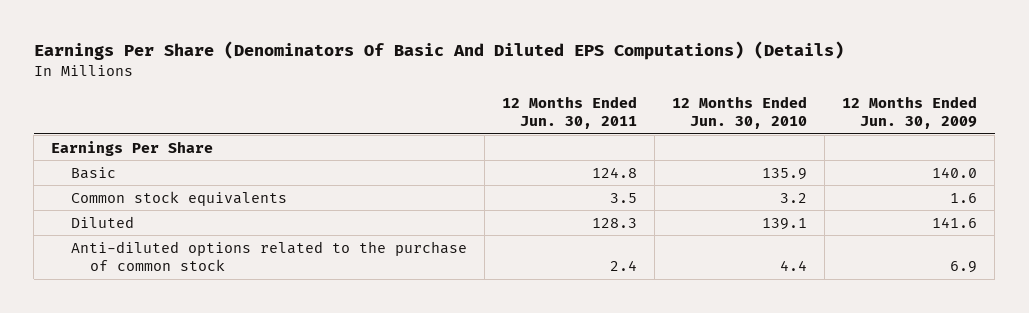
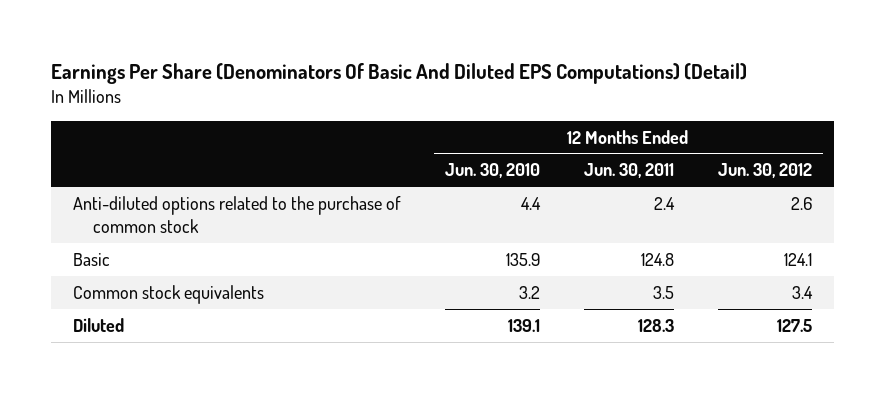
- Earnings Per Share (Denominators Of Basic And Diluted EPS Computations) (Details)
+ Earnings Per Share (Denominators Of Basic And Diluted EPS Computations) (Detail)
- | 12 Months Ended Jun. 30, 2011 | 12 Months Ended Jun. 30, 2010 | 12 Months Ended Jun. 30, 2009
+ | 12 Months Ended Jun. 30, 2010 | 12 Months Ended Jun. 30, 2011 | 12 Months Ended Jun. 30, 2012
- Earnings Per Share
moved up: Anti-diluted options related to the purchase of common stock | 4.4 | 2.4 | 2.6

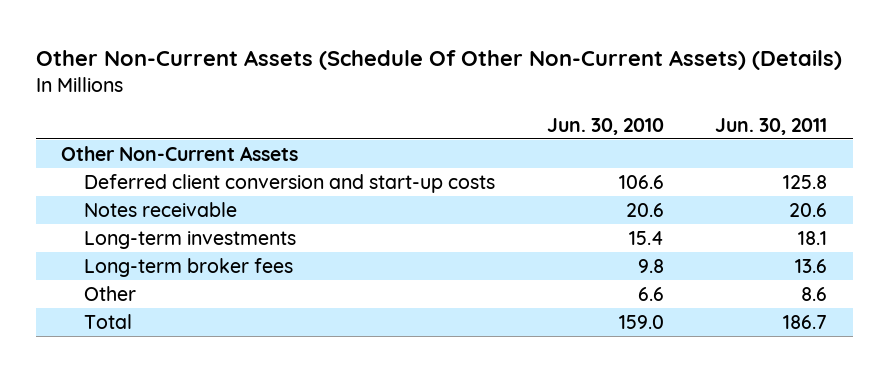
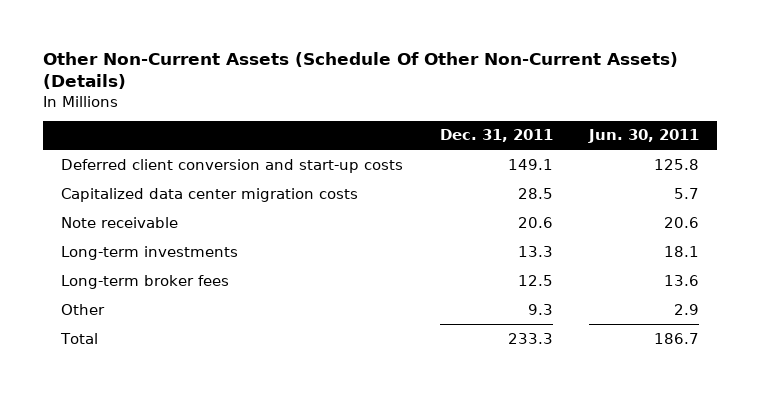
- | Jun. 30, 2010 | Jun. 30, 2011
+ | Dec. 31, 2011 | Jun. 30, 2011
- Other Non-Current Assets
- Notes receivable | 20.6 | 20.6
+ Capitalized data center migration costs | 28.5 | 5.7
+ Note receivable | 20.6 | 20.6
- Other | 6.6 | 8.6
+ Other | 9.3 | 2.9

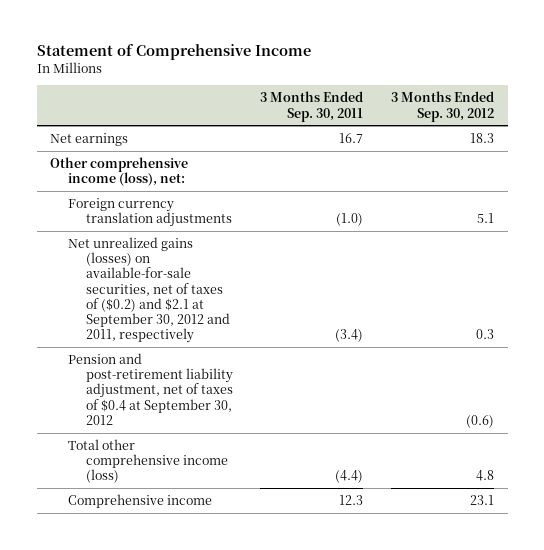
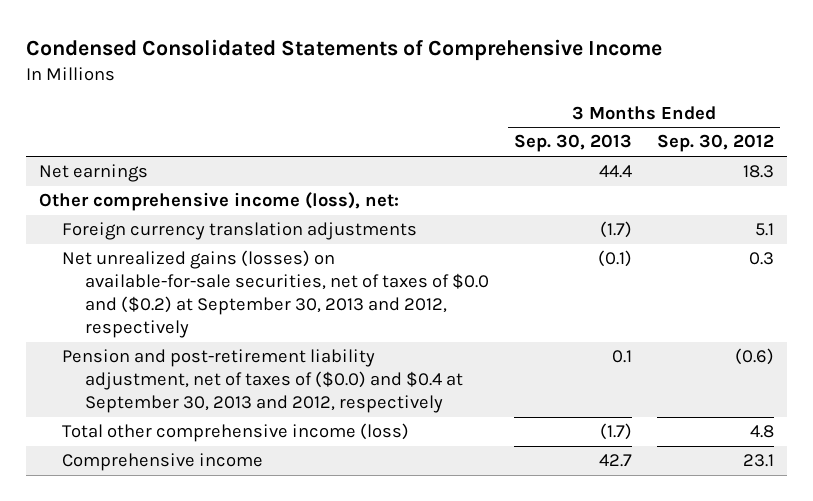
- Statement of Comprehensive Income
+ Condensed Consolidated Statements of Comprehensive Income
- | 3 Months Ended Sep. 30, 2011 | 3 Months Ended Sep. 30, 2012
+ | 3 Months Ended Sep. 30, 2013 | 3 Months Ended Sep. 30, 2012
- Net unrealized gains (losses) on available-for-sale securities, net of taxes of ($0.2) and $2.1 at September 30, 2012 and 2011, respectively | (3.4) | 0.3
- Pension and post-retirement liability adjustment, net of taxes of $0.4 at September 30, 2012 | | (0.6)
+ Net unrealized gains (losses) on available-for-sale securities, net of taxes of $0.0 and ($0.2) at September 30, 2013 and 2012, respectively | (0.1) | 0.3
+ Pension and post-retirement liability adjustment, net of taxes of ($0.0) and $0.4 at September 30, 2013 and 2012, respectively | 0.1 | (0.6)

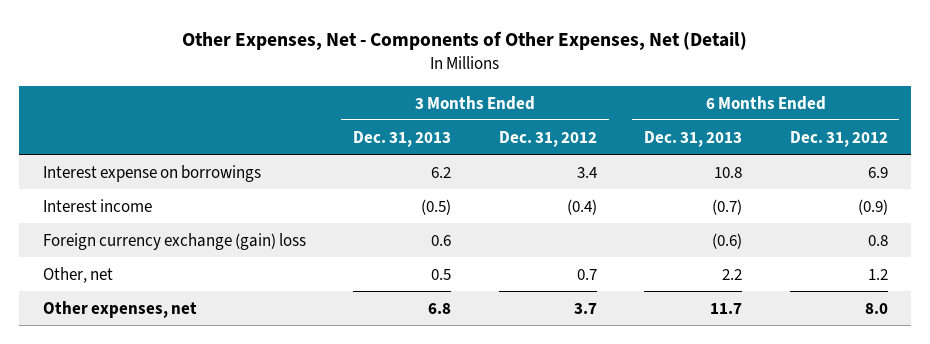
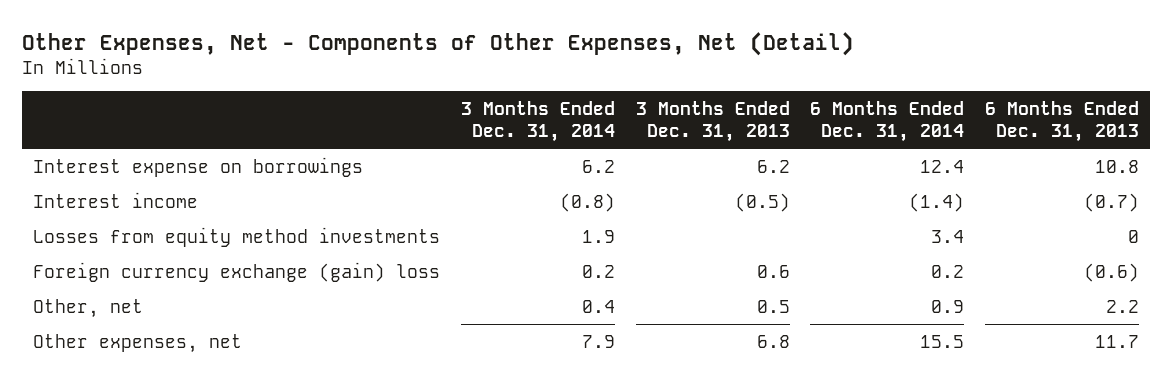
- | 3 Months Ended Dec. 31, 2013 | 3 Months Ended Dec. 31, 2012 | 6 Months Ended Dec. 31, 2013 | 6 Months Ended Dec. 31, 2012
+ | 3 Months Ended Dec. 31, 2014 | 3 Months Ended Dec. 31, 2013 | 6 Months Ended Dec. 31, 2014 | 6 Months Ended Dec. 31, 2013
+ Losses from equity method investments | 1.9 | | 3.4 | 0

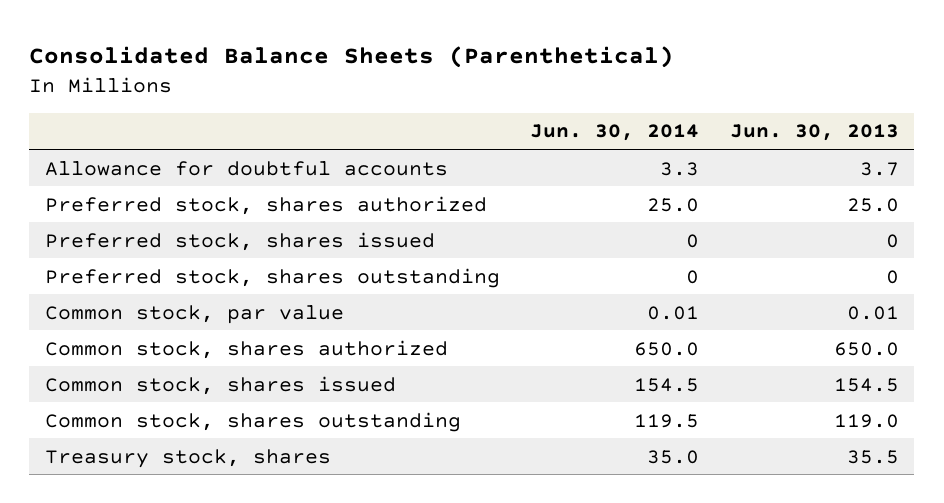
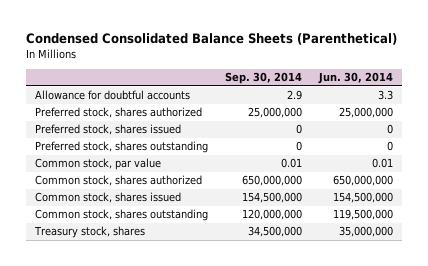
- Consolidated Balance Sheets (Parenthetical)
+ Condensed Consolidated Balance Sheets (Parenthetical)
- | Jun. 30, 2014 | Jun. 30, 2013
+ | Sep. 30, 2014 | Jun. 30, 2014
- Preferred stock, shares authorized | 25.0 | 25.0
+ Preferred stock, shares authorized | 25,000,000 | 25,000,000
- Common stock, shares authorized | 650.0 | 650.0
- Common stock, shares issued | 154.5 | 154.5
- Common stock, shares outstanding | 119.5 | 119.0
- Treasury stock, shares | 35.0 | 35.5
+ Common stock, shares authorized | 650,000,000 | 650,000,000
+ Common stock, shares issued | 154,500,000 | 154,500,000
+ Common stock, shares outstanding | 120,000,000 | 119,500,000
+ Treasury stock, shares | 34,500,000 | 35,000,000

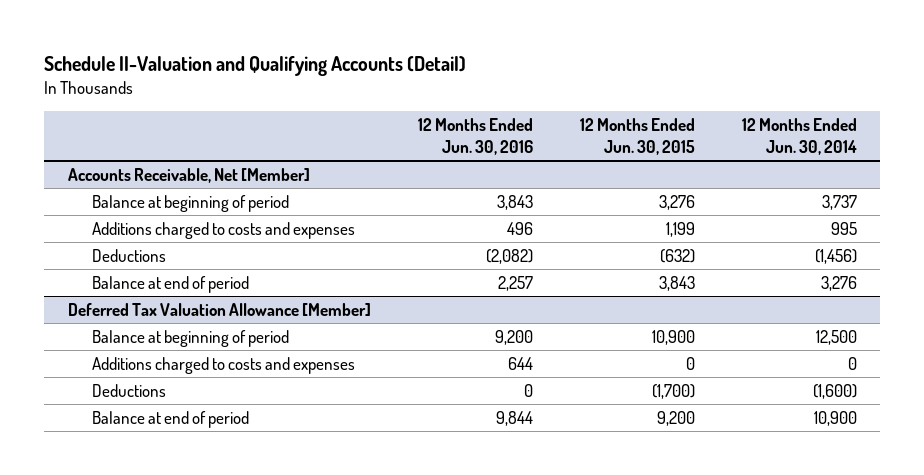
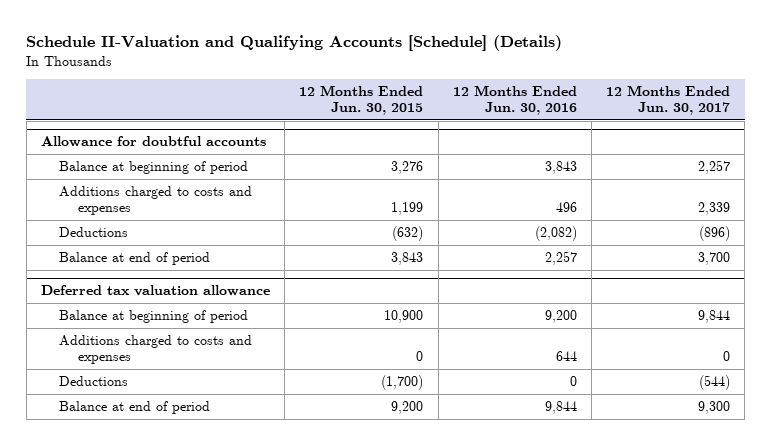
- Schedule II-Valuation and Qualifying Accounts (Detail)
+ Schedule II-Valuation and Qualifying Accounts [Schedule] (Details)
- | 12 Months Ended Jun. 30, 2016 | 12 Months Ended Jun. 30, 2015 | 12 Months Ended Jun. 30, 2014
+ | 12 Months Ended Jun. 30, 2015 | 12 Months Ended Jun. 30, 2016 | 12 Months Ended Jun. 30, 2017
- Accounts Receivable, Net [Member]
+ Allowance for doubtful accounts
- Deferred Tax Valuation Allowance [Member]
+ Deferred tax valuation allowance

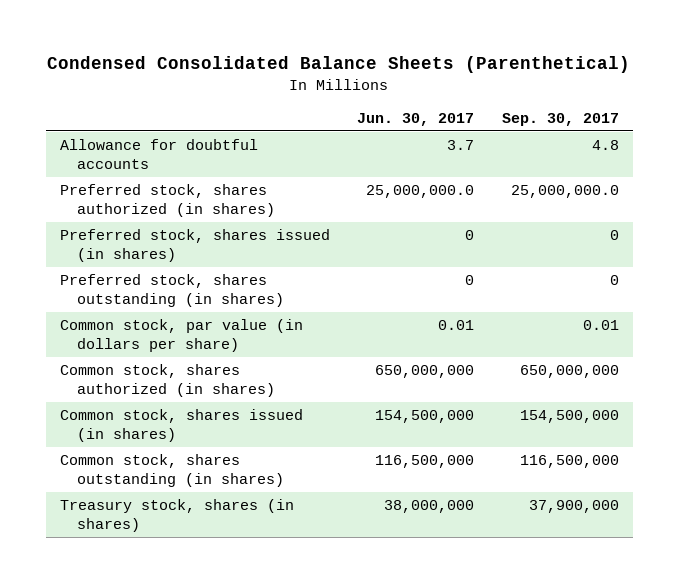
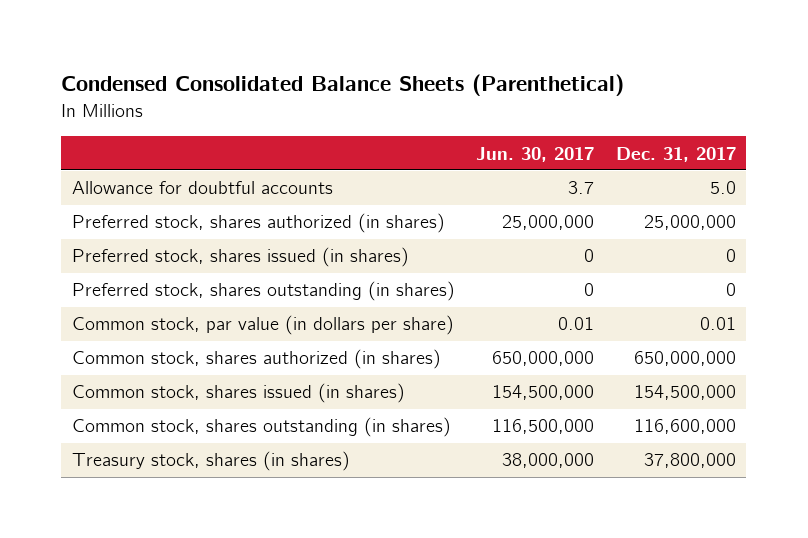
- | Jun. 30, 2017 | Sep. 30, 2017
+ | Jun. 30, 2017 | Dec. 31, 2017
- Preferred stock, shares authorized (in shares) | 25,000,000.0 | 25,000,000.0
+ Preferred stock, shares authorized (in shares) | 25,000,000 | 25,000,000

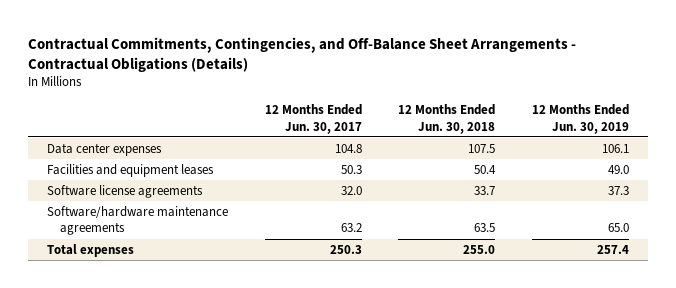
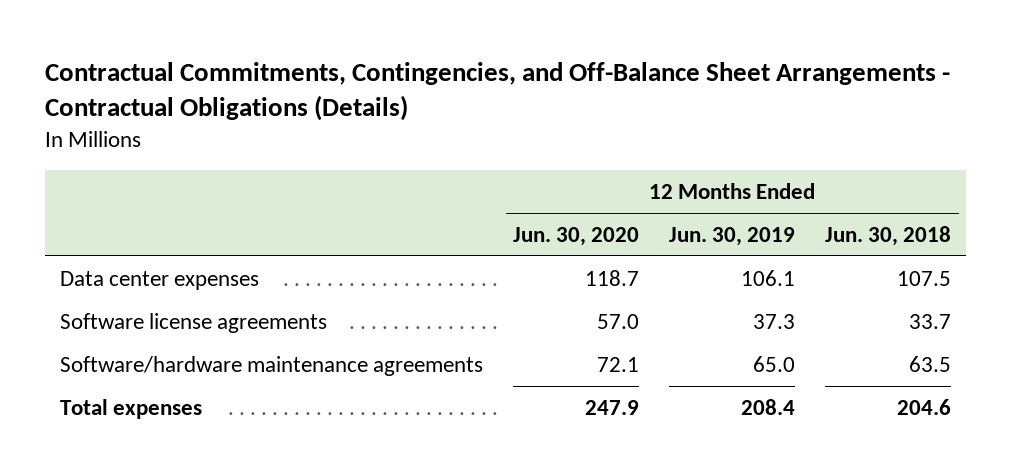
- | 12 Months Ended Jun. 30, 2017 | 12 Months Ended Jun. 30, 2018 | 12 Months Ended Jun. 30, 2019
+ | 12 Months Ended Jun. 30, 2020 | 12 Months Ended Jun. 30, 2019 | 12 Months Ended Jun. 30, 2018
- Facilities and equipment leases | 50.3 | 50.4 | 49.0
- Total expenses | 250.3 | 255.0 | 257.4
+ Total expenses | 247.9 | 208.4 | 204.6

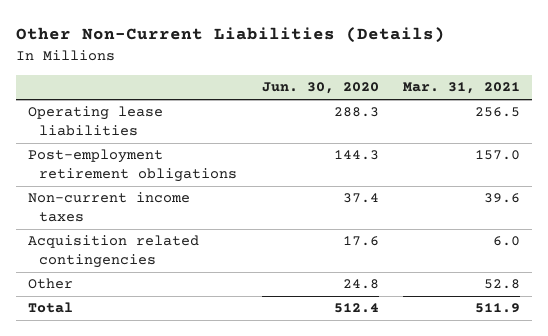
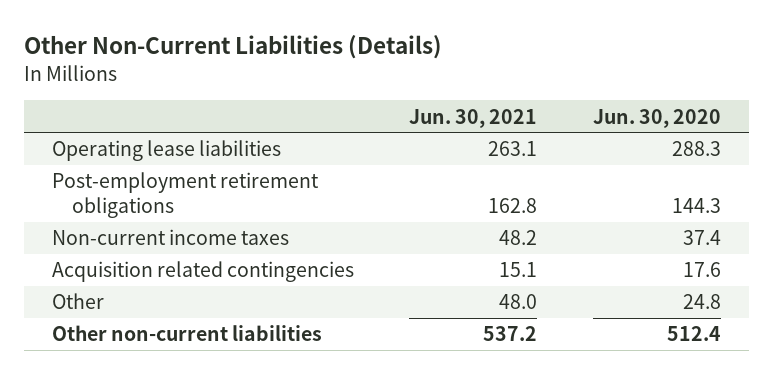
- | Jun. 30, 2020 | Mar. 31, 2021
+ | Jun. 30, 2021 | Jun. 30, 2020
- Total | 512.4 | 511.9
+ Other non-current liabilities | 537.2 | 512.4

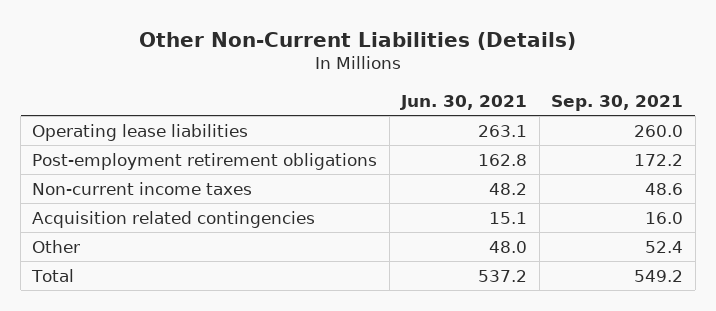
- | Jun. 30, 2021 | Jun. 30, 2020
+ | Jun. 30, 2021 | Sep. 30, 2021
- Other non-current liabilities | 537.2 | 512.4
+ Total | 537.2 | 549.2

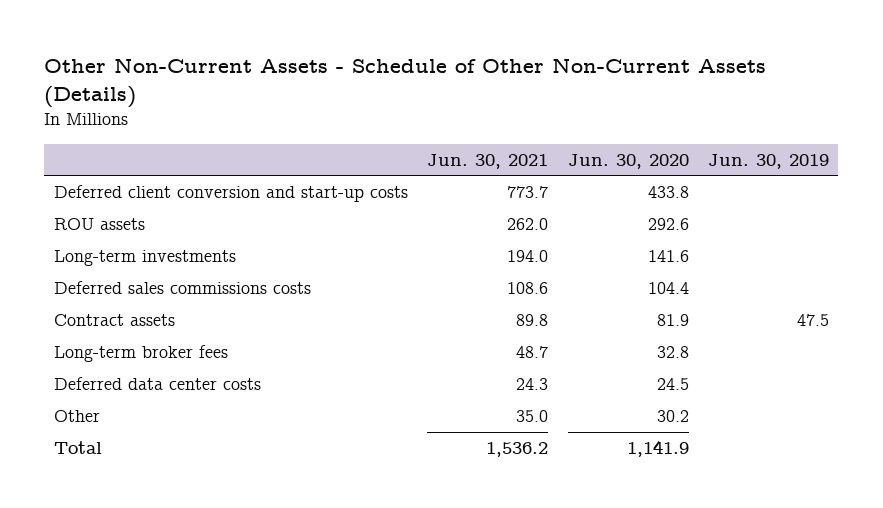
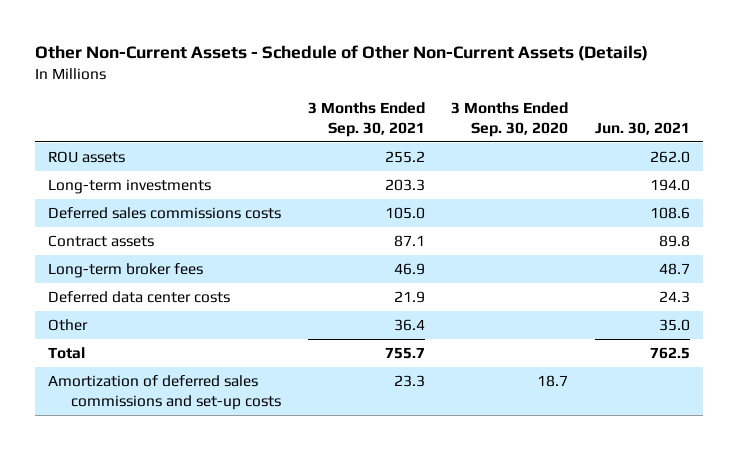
- | Jun. 30, 2021 | Jun. 30, 2020 | Jun. 30, 2019
+ | 3 Months Ended Sep. 30, 2021 | 3 Months Ended Sep. 30, 2020 | Jun. 30, 2021
- Deferred client conversion and start-up costs | 773.7 | 433.8 |
- Total | 1,536.2 | 1,141.9 |
+ Total | 755.7 | | 762.5
+ Amortization of deferred sales commissions and set-up costs | 23.3 | 18.7 |

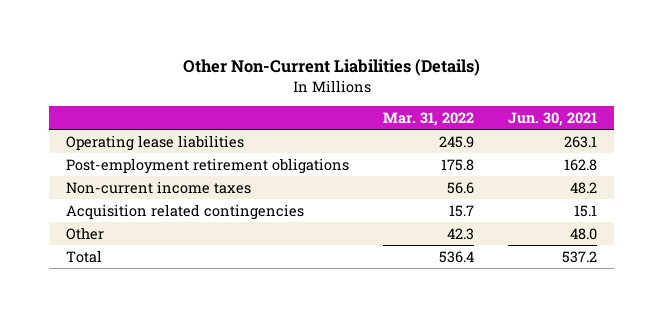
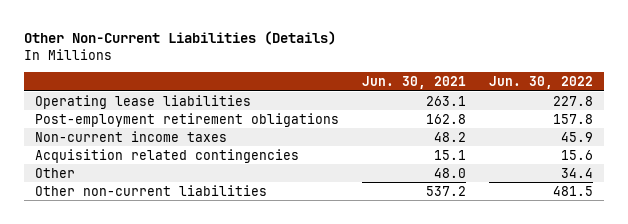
- | Mar. 31, 2022 | Jun. 30, 2021
+ | Jun. 30, 2021 | Jun. 30, 2022
- Total | 536.4 | 537.2
+ Other non-current liabilities | 537.2 | 481.5

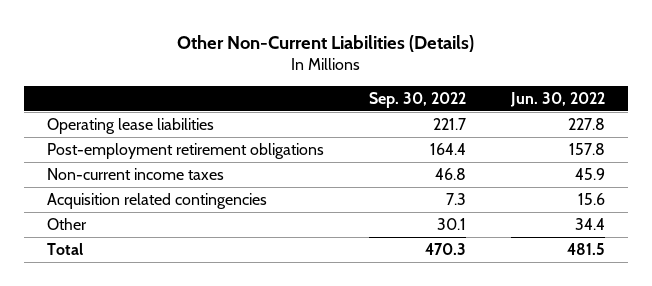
- | Jun. 30, 2021 | Jun. 30, 2022
+ | Sep. 30, 2022 | Jun. 30, 2022
- Other non-current liabilities | 537.2 | 481.5
+ Total | 470.3 | 481.5

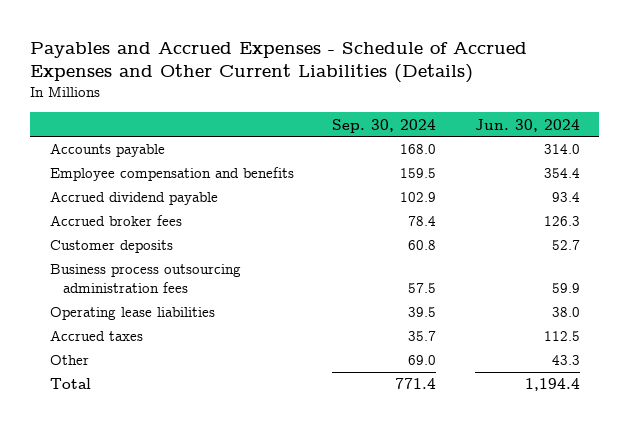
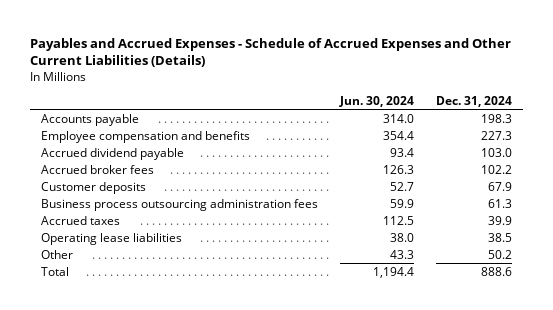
- | Sep. 30, 2024 | Jun. 30, 2024
+ | Jun. 30, 2024 | Dec. 31, 2024
moved down: Operating lease liabilities | 38.0 | 38.5

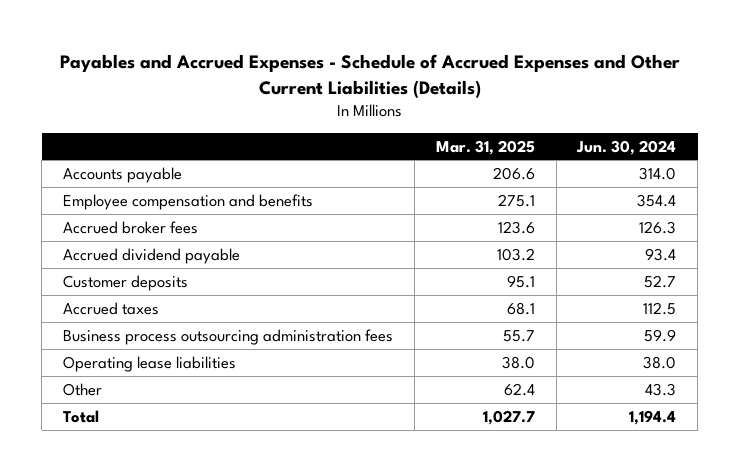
- | Jun. 30, 2024 | Dec. 31, 2024
+ | Mar. 31, 2025 | Jun. 30, 2024
moved down: Accrued dividend payable | 103.2 | 93.4
moved down: Business process outsourcing administration fees | 55.7 | 59.9

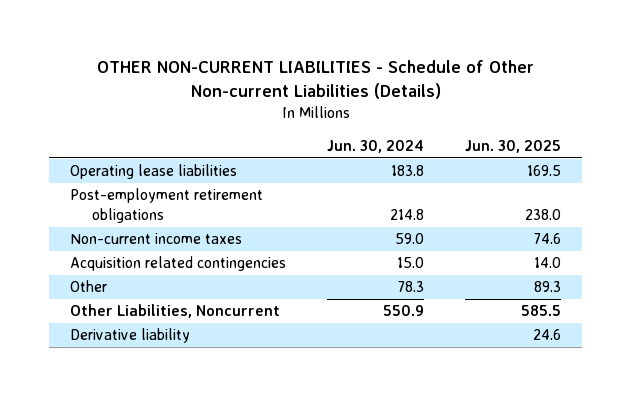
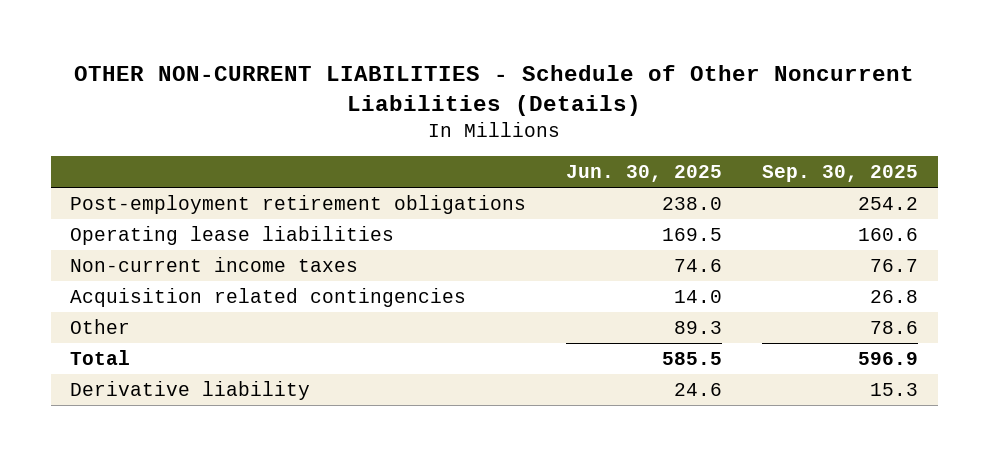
- OTHER NON-CURRENT LIABILITIES - Schedule of Other Non-current Liabilities (Details)
+ OTHER NON-CURRENT LIABILITIES - Schedule of Other Noncurrent Liabilities (Details)
- | Jun. 30, 2024 | Jun. 30, 2025
+ | Jun. 30, 2025 | Sep. 30, 2025
moved down: Operating lease liabilities | 169.5 | 160.6
- Other Liabilities, Noncurrent | 550.9 | 585.5
+ Total | 585.5 | 596.9

